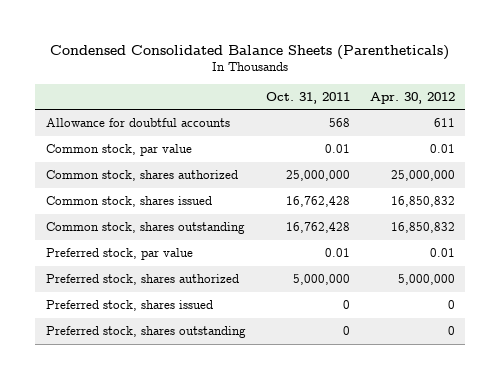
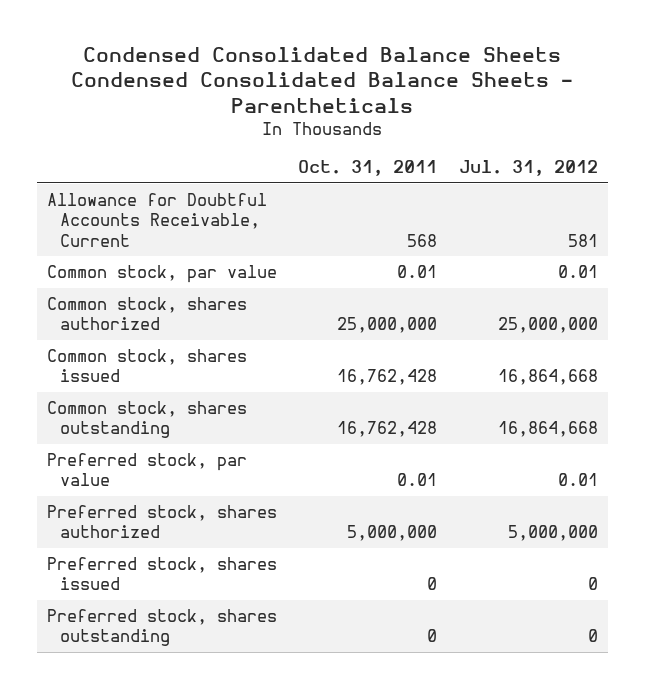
- Condensed Consolidated Balance Sheets (Parentheticals)
+ Condensed Consolidated Balance Sheets Condensed Consolidated Balance Sheets - Parentheticals
- | Oct. 31, 2011 | Apr. 30, 2012
+ | Oct. 31, 2011 | Jul. 31, 2012
- Allowance for doubtful accounts | 568 | 611
+ Allowance for Doubtful Accounts Receivable, Current | 568 | 581

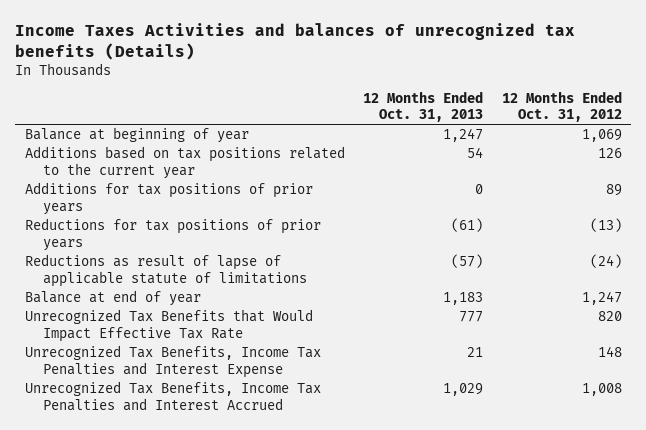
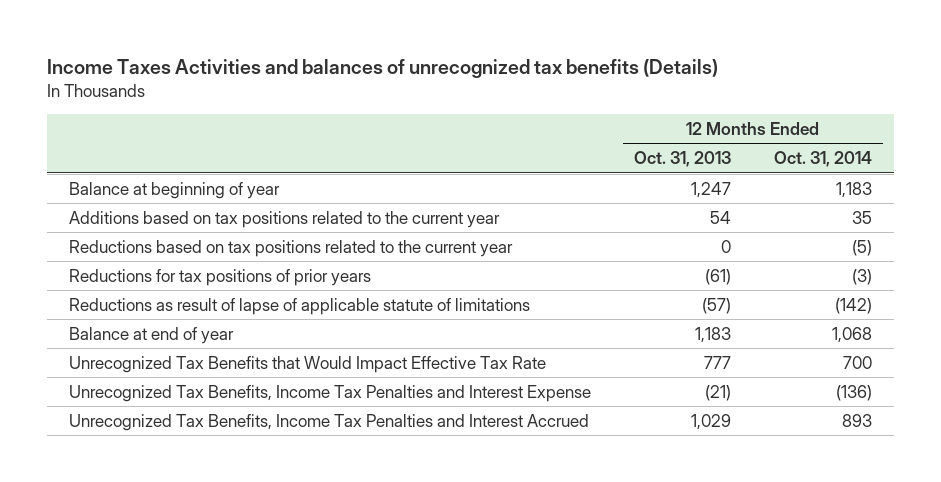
- | 12 Months Ended Oct. 31, 2013 | 12 Months Ended Oct. 31, 2012
+ | 12 Months Ended Oct. 31, 2013 | 12 Months Ended Oct. 31, 2014
- Additions for tax positions of prior years | 0 | 89
+ Reductions based on tax positions related to the current year | 0 | (5)
- Unrecognized Tax Benefits, Income Tax Penalties and Interest Expense | 21 | 148
+ Unrecognized Tax Benefits, Income Tax Penalties and Interest Expense | (21) | (136)

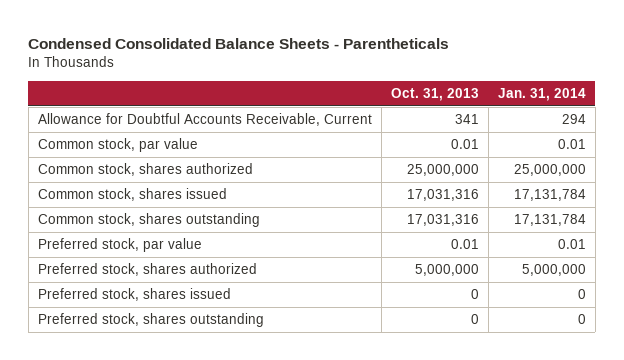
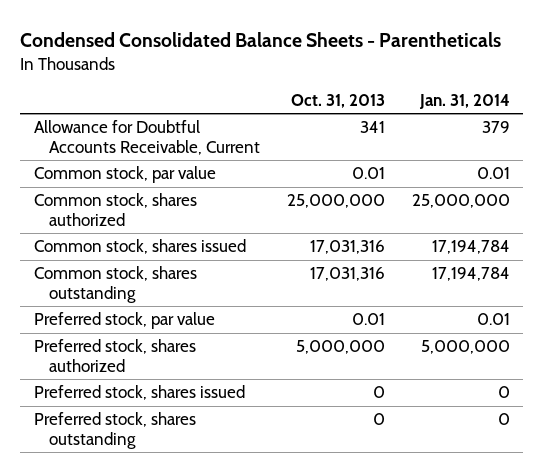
- Allowance for Doubtful Accounts Receivable, Current | 341 | 294
+ Allowance for Doubtful Accounts Receivable, Current | 341 | 379
- Common stock, shares issued | 17,031,316 | 17,131,784
- Common stock, shares outstanding | 17,031,316 | 17,131,784
+ Common stock, shares issued | 17,031,316 | 17,194,784
+ Common stock, shares outstanding | 17,031,316 | 17,194,784

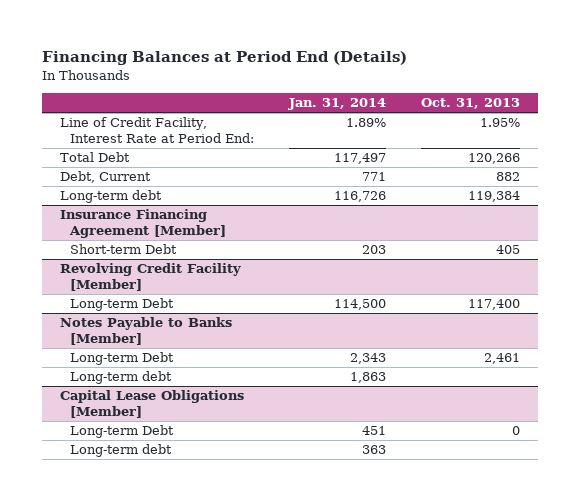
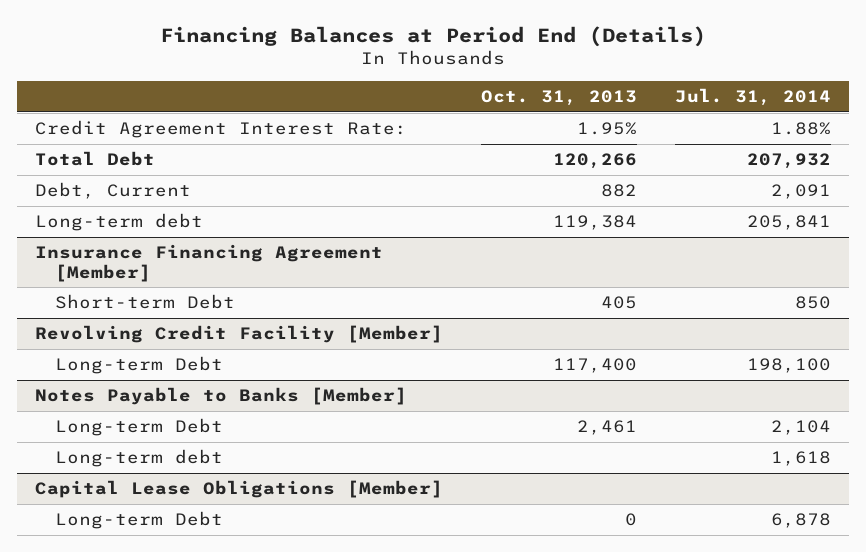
- | Jan. 31, 2014 | Oct. 31, 2013
+ | Oct. 31, 2013 | Jul. 31, 2014
- Line of Credit Facility, Interest Rate at Period End: | 1.89% | 1.95%
+ Credit Agreement Interest Rate: | 1.95% | 1.88%
@ Capital Lease Obligations [Member]
- Long-term debt | 363 |

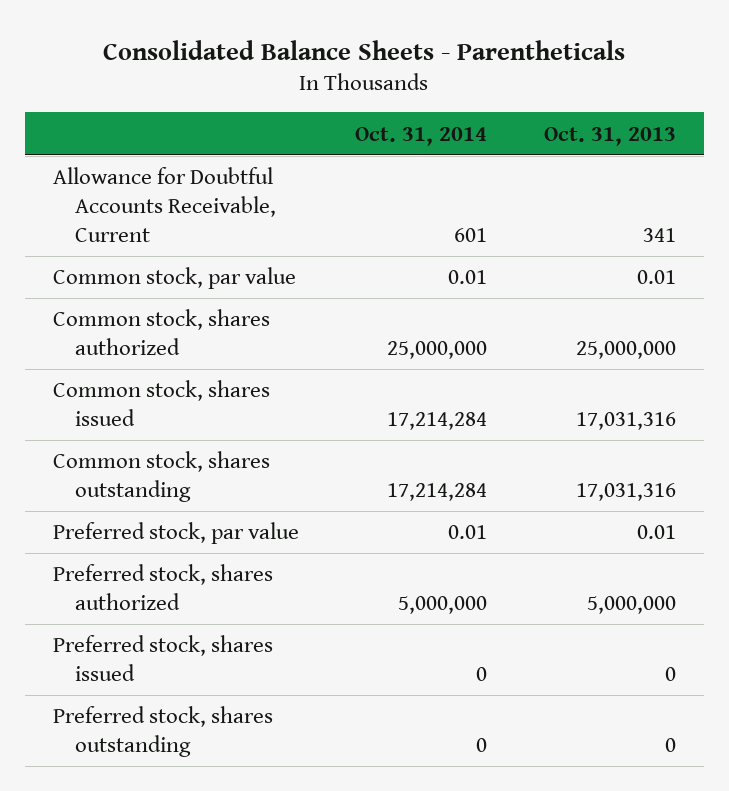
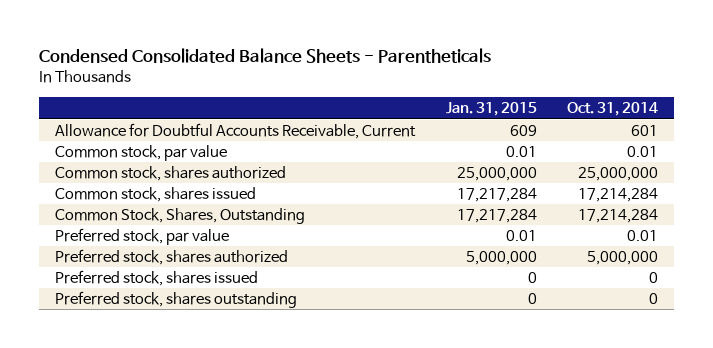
- Consolidated Balance Sheets - Parentheticals
+ Condensed Consolidated Balance Sheets - Parentheticals
- | Oct. 31, 2014 | Oct. 31, 2013
+ | Jan. 31, 2015 | Oct. 31, 2014
- Common stock, shares outstanding | 17,214,284 | 17,031,316
+ Common Stock, Shares, Outstanding | 17,217,284 | 17,214,284

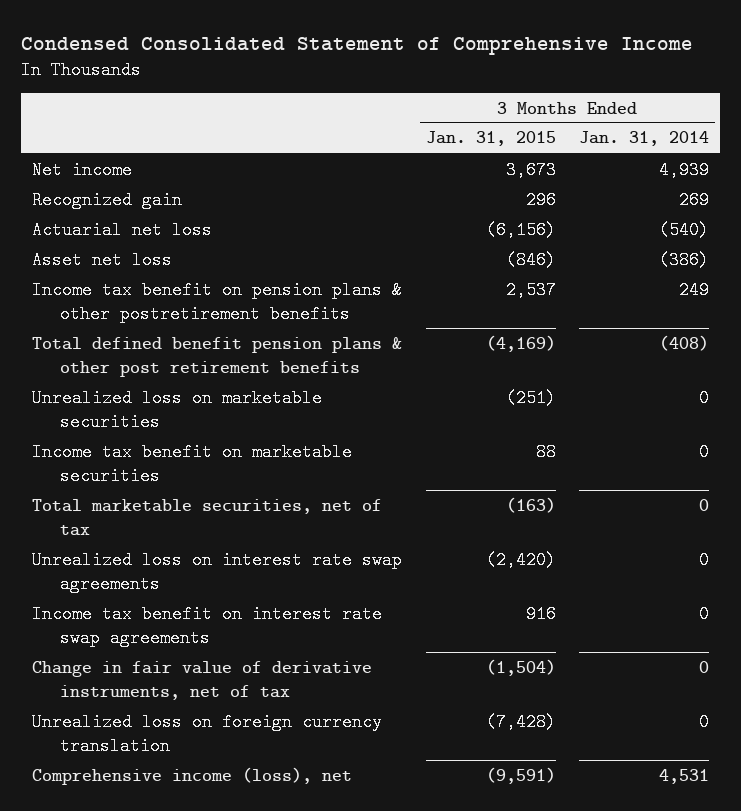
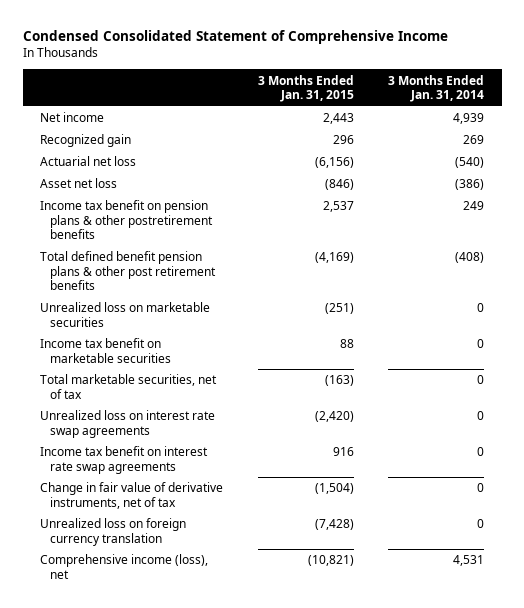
- Net income | 3,673 | 4,939
+ Net income | 2,443 | 4,939
- Comprehensive income (loss), net | (9,591) | 4,531
+ Comprehensive income (loss), net | (10,821) | 4,531

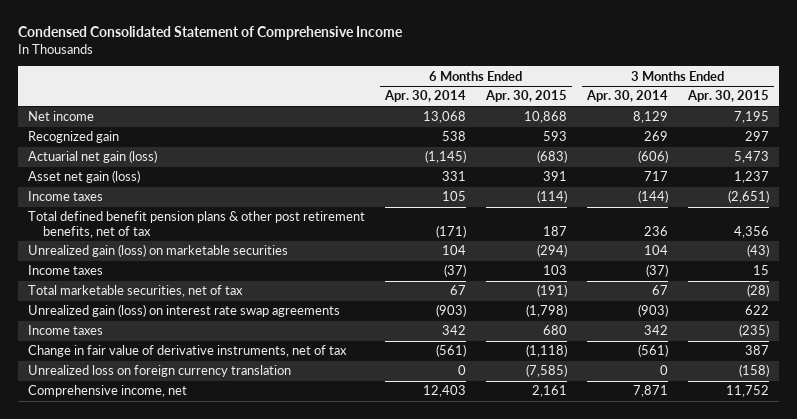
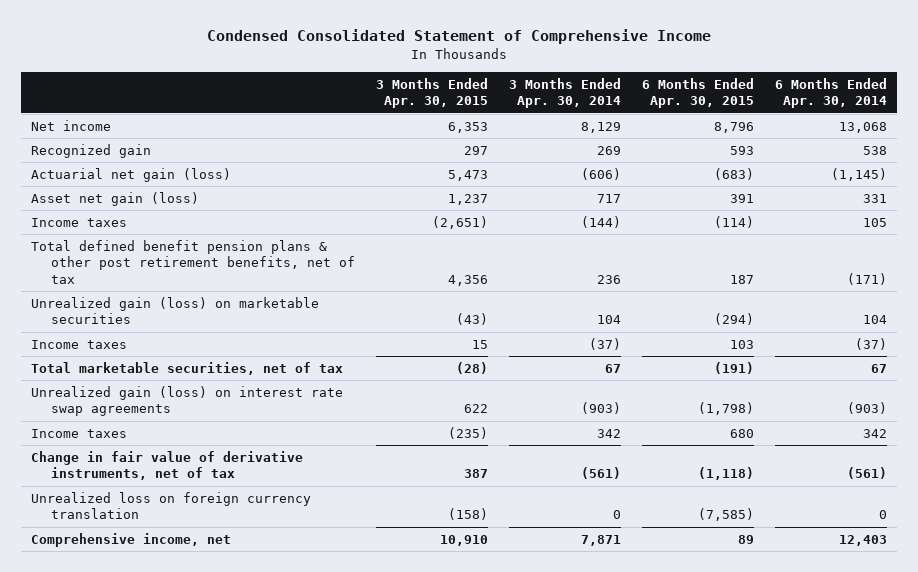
- | 6 Months Ended Apr. 30, 2014 | 6 Months Ended Apr. 30, 2015 | 3 Months Ended Apr. 30, 2014 | 3 Months Ended Apr. 30, 2015
+ | 3 Months Ended Apr. 30, 2015 | 3 Months Ended Apr. 30, 2014 | 6 Months Ended Apr. 30, 2015 | 6 Months Ended Apr. 30, 2014
- Net income | 13,068 | 10,868 | 8,129 | 7,195
+ Net income | 6,353 | 8,129 | 8,796 | 13,068
- Comprehensive income, net | 12,403 | 2,161 | 7,871 | 11,752
+ Comprehensive income, net | 10,910 | 7,871 | 89 | 12,403

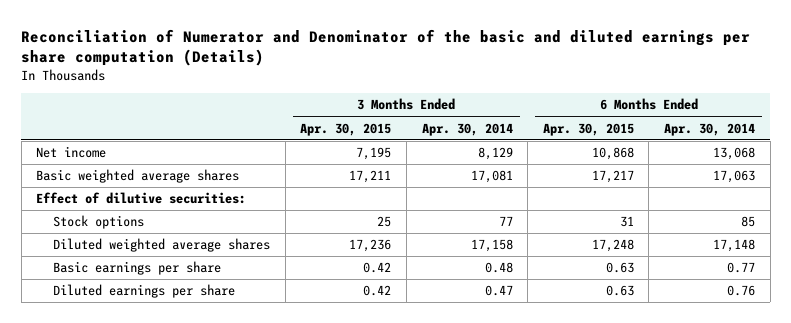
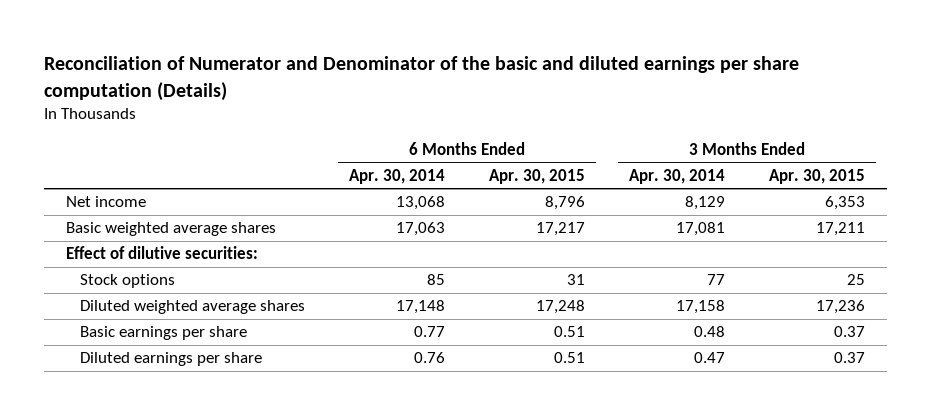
- | 3 Months Ended Apr. 30, 2015 | 3 Months Ended Apr. 30, 2014 | 6 Months Ended Apr. 30, 2015 | 6 Months Ended Apr. 30, 2014
+ | 6 Months Ended Apr. 30, 2014 | 6 Months Ended Apr. 30, 2015 | 3 Months Ended Apr. 30, 2014 | 3 Months Ended Apr. 30, 2015
- Net income | 7,195 | 8,129 | 10,868 | 13,068
+ Net income | 13,068 | 8,796 | 8,129 | 6,353
- Basic earnings per share | 0.42 | 0.48 | 0.63 | 0.77
- Diluted earnings per share | 0.42 | 0.47 | 0.63 | 0.76
+ Basic earnings per share | 0.77 | 0.51 | 0.48 | 0.37
+ Diluted earnings per share | 0.76 | 0.51 | 0.47 | 0.37

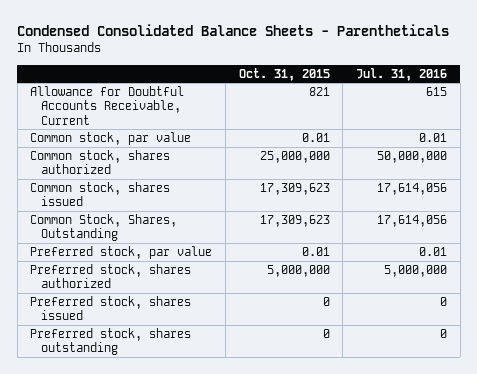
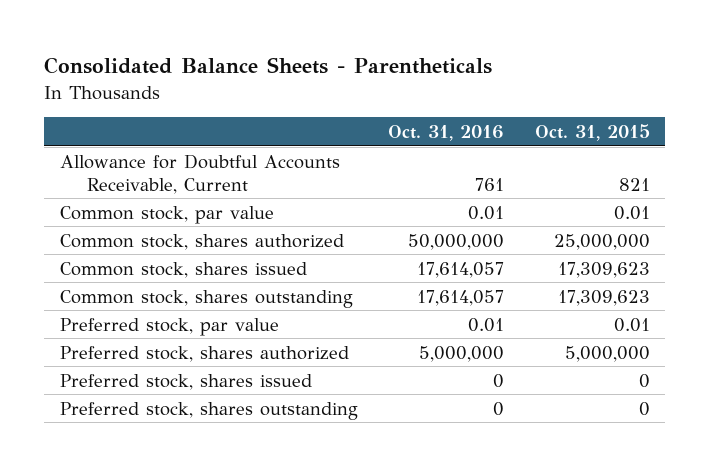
- Condensed Consolidated Balance Sheets - Parentheticals
+ Consolidated Balance Sheets - Parentheticals
- | Oct. 31, 2015 | Jul. 31, 2016
+ | Oct. 31, 2016 | Oct. 31, 2015
- Common Stock, Shares, Outstanding | 17,309,623 | 17,614,056
+ Common stock, shares outstanding | 17,614,057 | 17,309,623

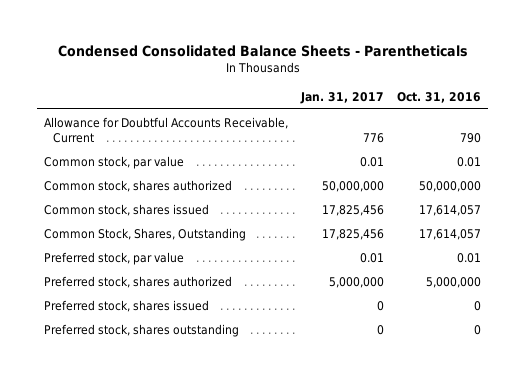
- Consolidated Balance Sheets - Parentheticals
+ Condensed Consolidated Balance Sheets - Parentheticals
- | Oct. 31, 2016 | Oct. 31, 2015
+ | Jan. 31, 2017 | Oct. 31, 2016
- Allowance for Doubtful Accounts Receivable, Current | 761 | 821
+ Allowance for Doubtful Accounts Receivable, Current | 776 | 790
- Common stock, shares outstanding | 17,614,057 | 17,309,623
+ Common Stock, Shares, Outstanding | 17,825,456 | 17,614,057

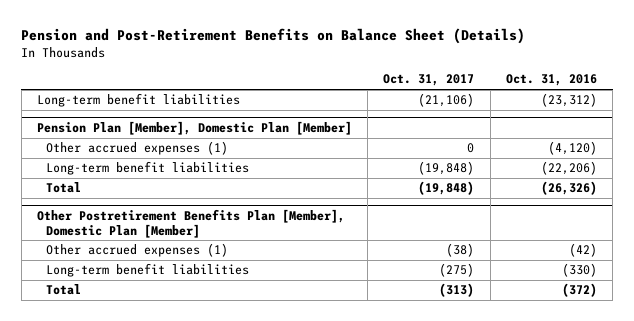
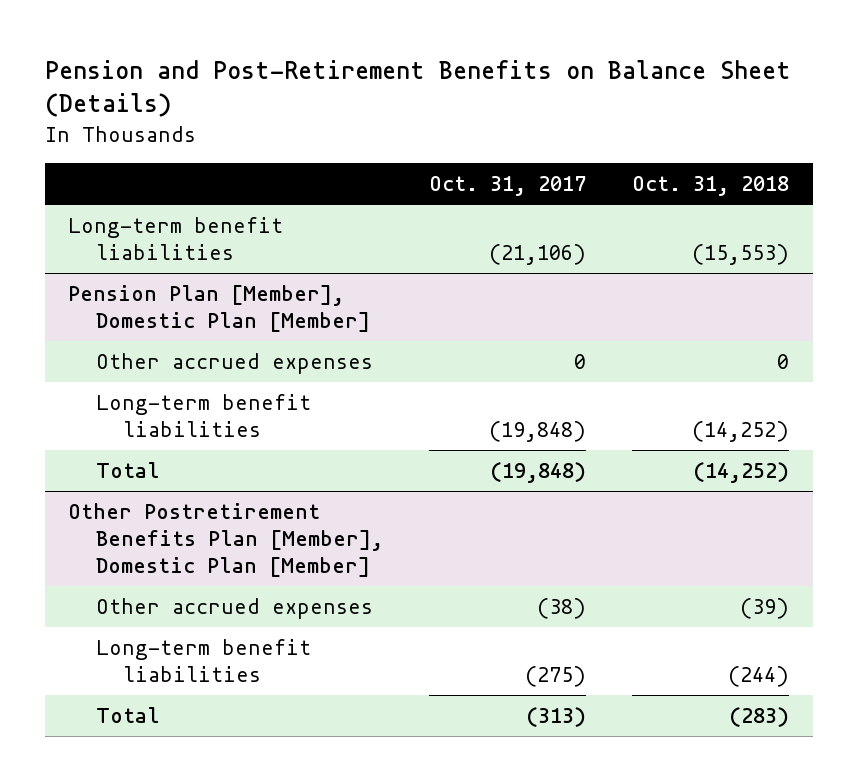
- | Oct. 31, 2017 | Oct. 31, 2016
+ | Oct. 31, 2017 | Oct. 31, 2018
@ Pension Plan [Member], Domestic Plan [Member]
- Other accrued expenses (1) | 0 | (4,120)
+ Other accrued expenses | 0 | 0
@ Other Postretirement Benefits Plan [Member], Domestic Plan [Member]
- Other accrued expenses (1) | (38) | (42)
+ Other accrued expenses | (38) | (39)

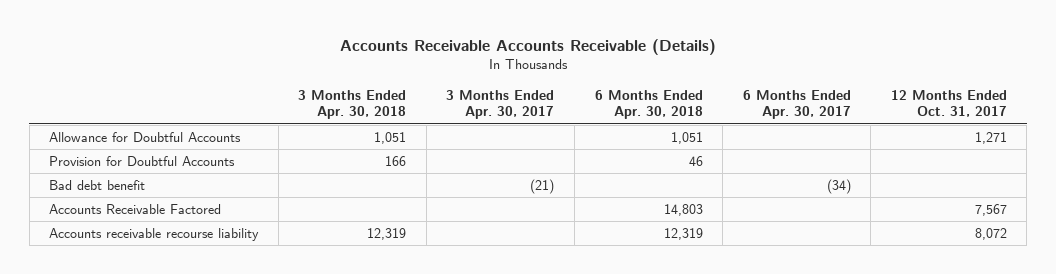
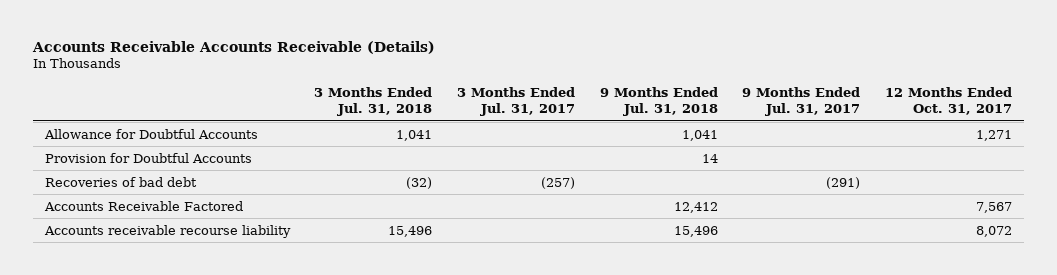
- | 3 Months Ended Apr. 30, 2018 | 3 Months Ended Apr. 30, 2017 | 6 Months Ended Apr. 30, 2018 | 6 Months Ended Apr. 30, 2017 | 12 Months Ended Oct. 31, 2017
+ | 3 Months Ended Jul. 31, 2018 | 3 Months Ended Jul. 31, 2017 | 9 Months Ended Jul. 31, 2018 | 9 Months Ended Jul. 31, 2017 | 12 Months Ended Oct. 31, 2017
- Bad debt benefit | | (21) | | (34) |
+ Recoveries of bad debt | (32) | (257) | | (291) |

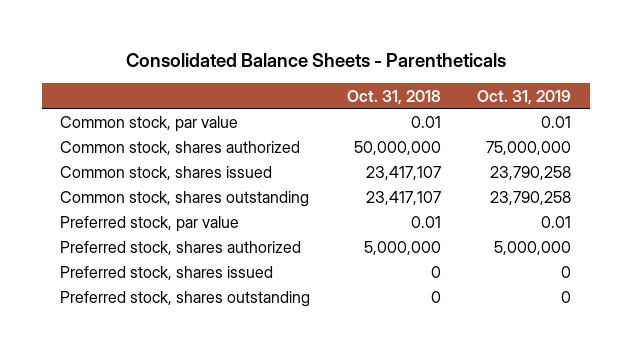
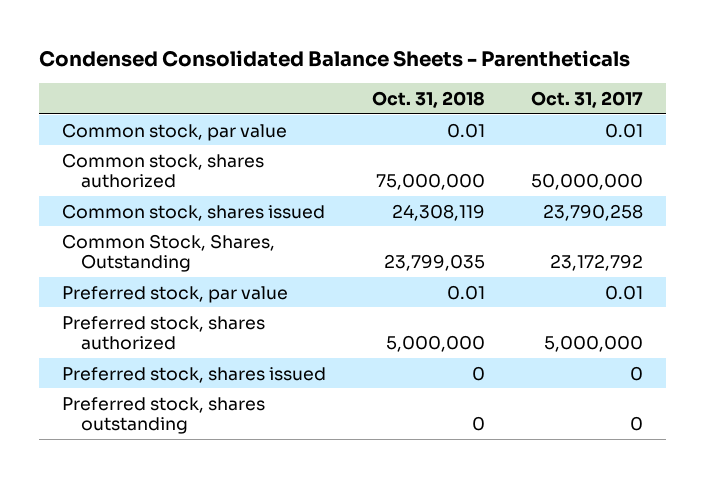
- Consolidated Balance Sheets - Parentheticals
+ Condensed Consolidated Balance Sheets - Parentheticals
- | Oct. 31, 2018 | Oct. 31, 2019
+ | Oct. 31, 2018 | Oct. 31, 2017
- Common stock, shares authorized | 50,000,000 | 75,000,000
- Common stock, shares issued | 23,417,107 | 23,790,258
- Common stock, shares outstanding | 23,417,107 | 23,790,258
+ Common stock, shares authorized | 75,000,000 | 50,000,000
+ Common stock, shares issued | 24,308,119 | 23,790,258
+ Common Stock, Shares, Outstanding | 23,799,035 | 23,172,792

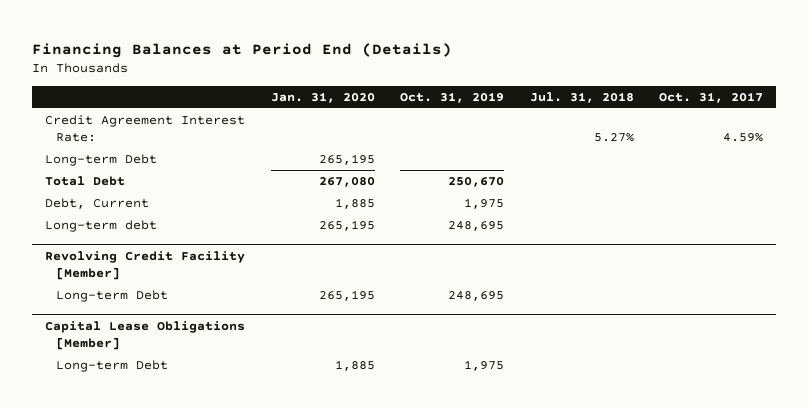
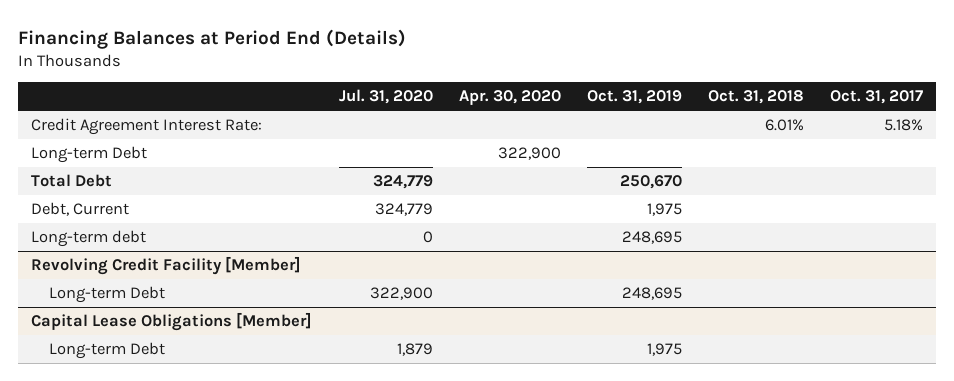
- | Jan. 31, 2020 | Oct. 31, 2019 | Jul. 31, 2018 | Oct. 31, 2017
+ | Jul. 31, 2020 | Apr. 30, 2020 | Oct. 31, 2019 | Oct. 31, 2018 | Oct. 31, 2017
- Credit Agreement Interest Rate: | | | 5.27% | 4.59%
+ Credit Agreement Interest Rate: | | | | 6.01% | 5.18%

